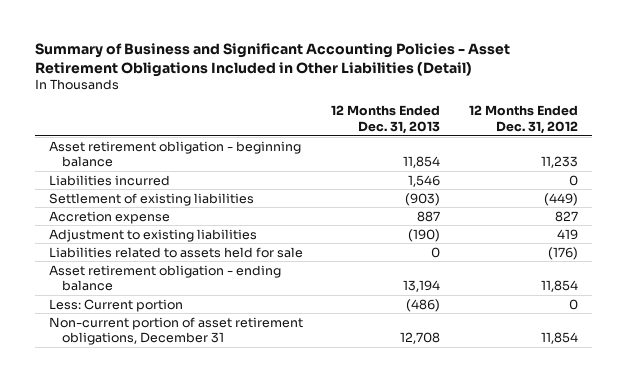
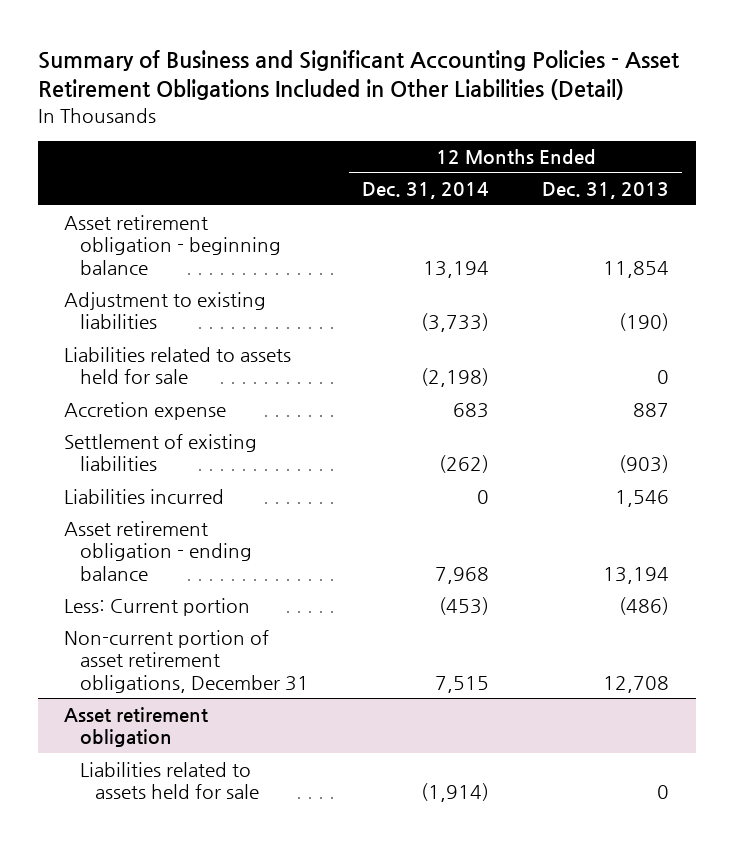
- | 12 Months Ended Dec. 31, 2013 | 12 Months Ended Dec. 31, 2012
+ | 12 Months Ended Dec. 31, 2014 | 12 Months Ended Dec. 31, 2013
moved down: Accretion expense | 683 | 887
moved down: Settlement of existing liabilities | (262) | (903)
moved down: Liabilities incurred | 0 | 1,546
+ Asset retirement obligation
+ Liabilities related to assets held for sale | (1,914) | 0

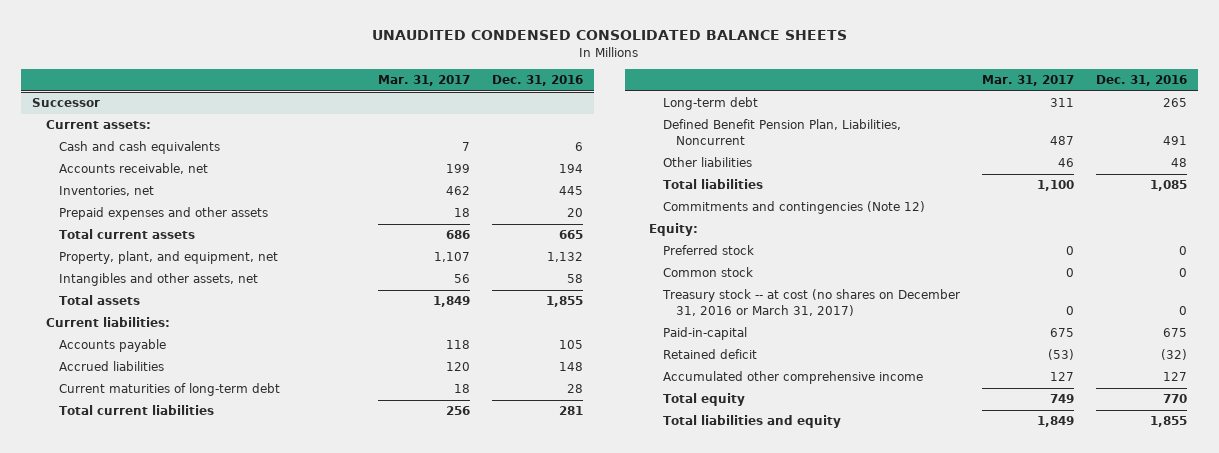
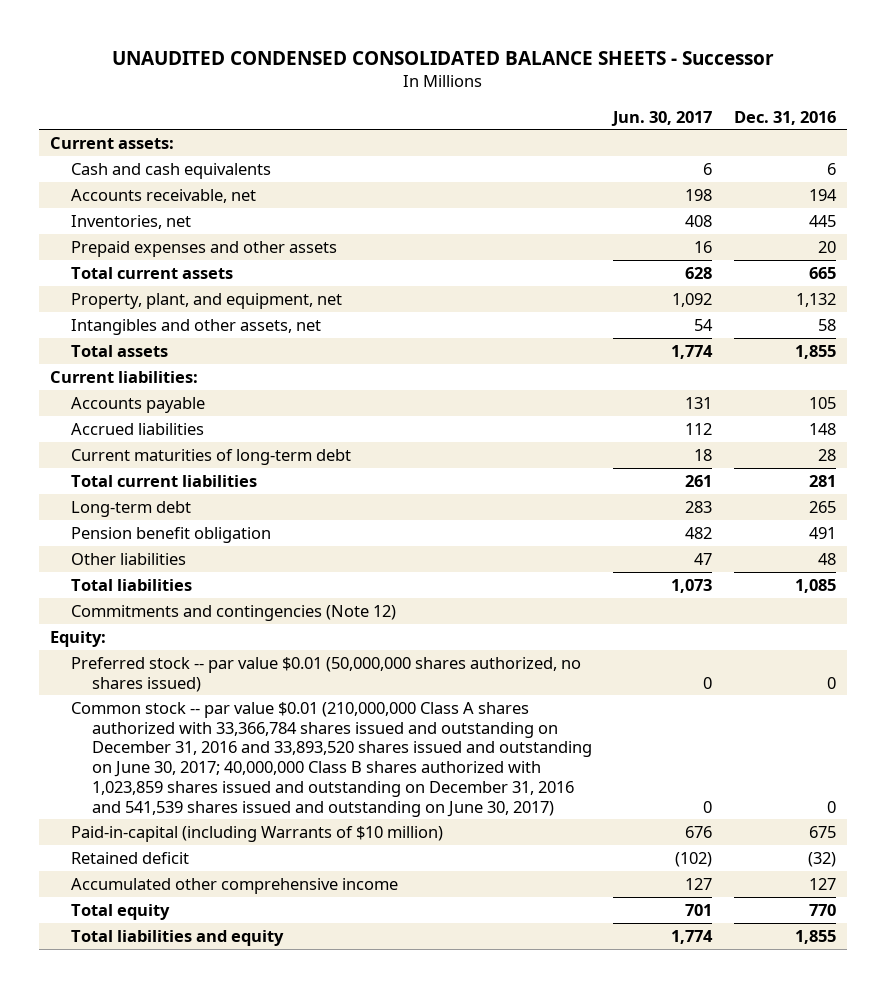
- UNAUDITED CONDENSED CONSOLIDATED BALANCE SHEETS
+ UNAUDITED CONDENSED CONSOLIDATED BALANCE SHEETS - Successor
- | Mar. 31, 2017 | Dec. 31, 2016
+ | Jun. 30, 2017 | Dec. 31, 2016
- Successor
- Defined Benefit Pension Plan, Liabilities, Noncurrent | 487 | 491
+ Pension benefit obligation | 482 | 491
- Preferred stock | 0 | 0
- Common stock | 0 | 0
- Treasury stock -- at cost (no shares on December 31, 2016 or March 31, 2017) | 0 | 0
- Paid-in-capital | 675 | 675
+ Preferred stock -- par value $0.01 (50,000,000 shares authorized, no shares issued) | 0 | 0
+ Common stock -- par value $0.01 (210,000,000 Class A shares authorized with 33,366,784 shares issued and outstanding on December 31, 2016 and 33,893,520 shares issued and outstanding on June 30, 2017; 40,000,000 Class B shares authorized with 1,023,859 shares issued and outstanding on December 31, 2016 and 541,539 shares issued and outstanding on June 30, 2017) | 0 | 0
+ Paid-in-capital (including Warrants of $10 million) | 676 | 675

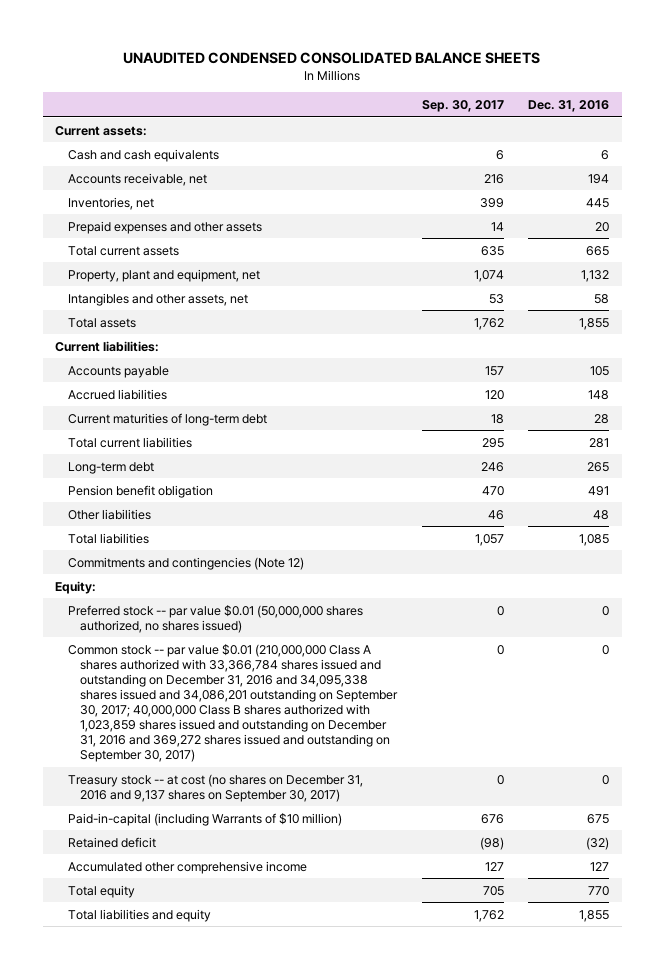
- UNAUDITED CONDENSED CONSOLIDATED BALANCE SHEETS - Successor
+ UNAUDITED CONDENSED CONSOLIDATED BALANCE SHEETS
- | Jun. 30, 2017 | Dec. 31, 2016
+ | Sep. 30, 2017 | Dec. 31, 2016
- Property, plant, and equipment, net | 1,092 | 1,132
+ Property, plant and equipment, net | 1,074 | 1,132
- Common stock -- par value $0.01 (210,000,000 Class A shares authorized with 33,366,784 shares issued and outstanding on December 31, 2016 and 33,893,520 shares issued and outstanding on June 30, 2017; 40,000,000 Class B shares authorized with 1,023,859 shares issued and outstanding on December 31, 2016 and 541,539 shares issued and outstanding on June 30, 2017) | 0 | 0
+ Common stock -- par value $0.01 (210,000,000 Class A shares authorized with 33,366,784 shares issued and outstanding on December 31, 2016 and 34,095,338 shares issued and 34,086,201 outstanding on September 30, 2017; 40,000,000 Class B shares authorized with 1,023,859 shares issued and outstanding on December 31, 2016 and 369,272 shares issued and outstanding on September 30, 2017) | 0 | 0
+ Treasury stock -- at cost (no shares on December 31, 2016 and 9,137 shares on September 30, 2017) | 0 | 0

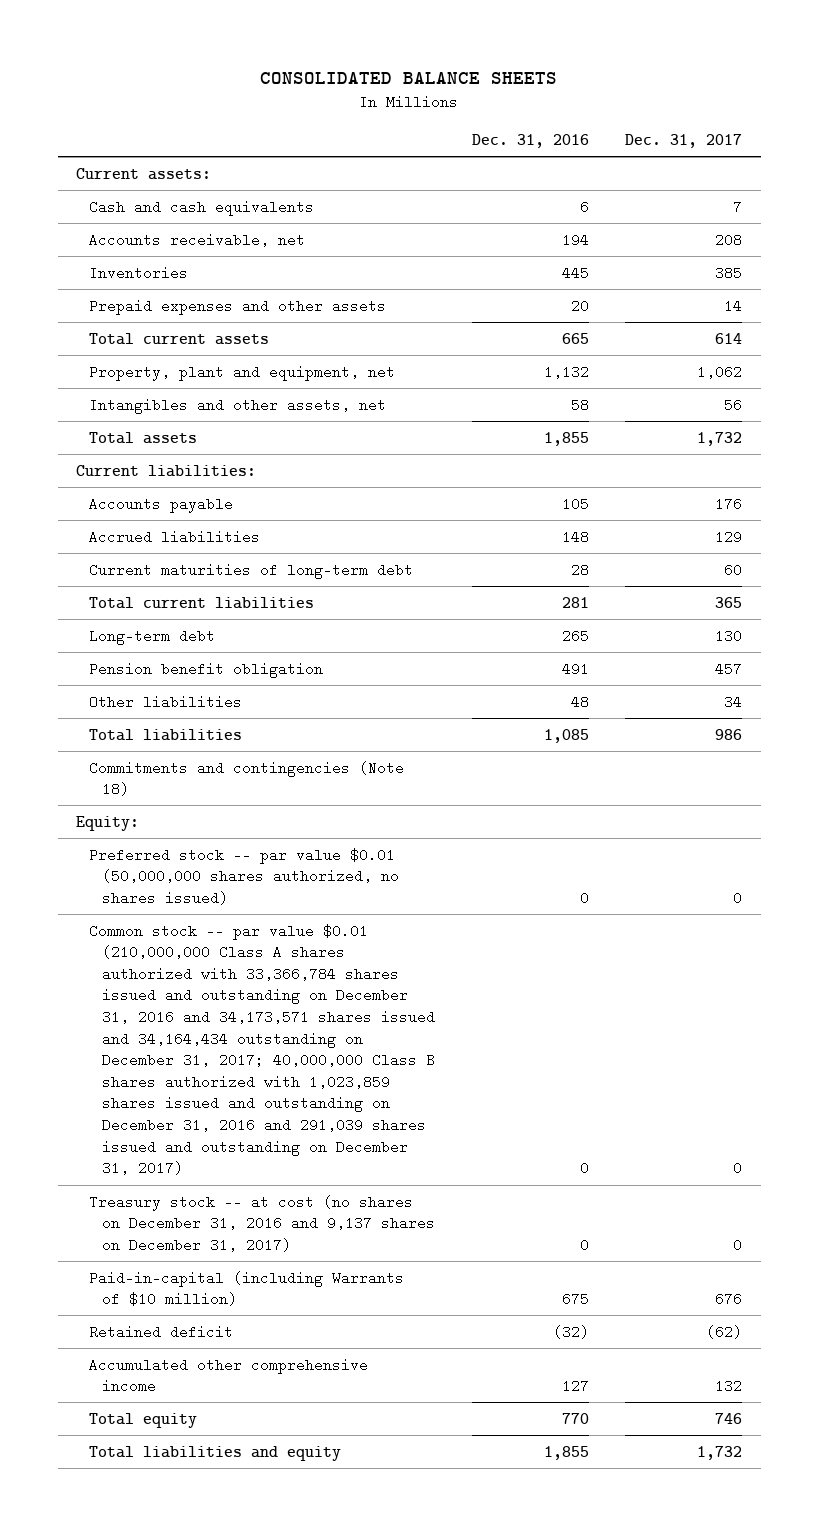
- UNAUDITED CONDENSED CONSOLIDATED BALANCE SHEETS
+ CONSOLIDATED BALANCE SHEETS
- | Sep. 30, 2017 | Dec. 31, 2016
+ | Dec. 31, 2016 | Dec. 31, 2017
- Inventories, net | 399 | 445
+ Inventories | 445 | 385
- Commitments and contingencies (Note 12)
+ Commitments and contingencies (Note 18)
- Common stock -- par value $0.01 (210,000,000 Class A shares authorized with 33,366,784 shares issued and outstanding on December 31, 2016 and 34,095,338 shares issued and 34,086,201 outstanding on September 30, 2017; 40,000,000 Class B shares authorized with 1,023,859 shares issued and outstanding on December 31, 2016 and 369,272 shares issued and outstanding on September 30, 2017) | 0 | 0
- Treasury stock -- at cost (no shares on December 31, 2016 and 9,137 shares on September 30, 2017) | 0 | 0
+ Common stock -- par value $0.01 (210,000,000 Class A shares authorized with 33,366,784 shares issued and outstanding on December 31, 2016 and 34,173,571 shares issued and 34,164,434 outstanding on December 31, 2017; 40,000,000 Class B shares authorized with 1,023,859 shares issued and outstanding on December 31, 2016 and 291,039 shares issued and outstanding on December 31, 2017) | 0 | 0
+ Treasury stock -- at cost (no shares on December 31, 2016 and 9,137 shares on December 31, 2017) | 0 | 0

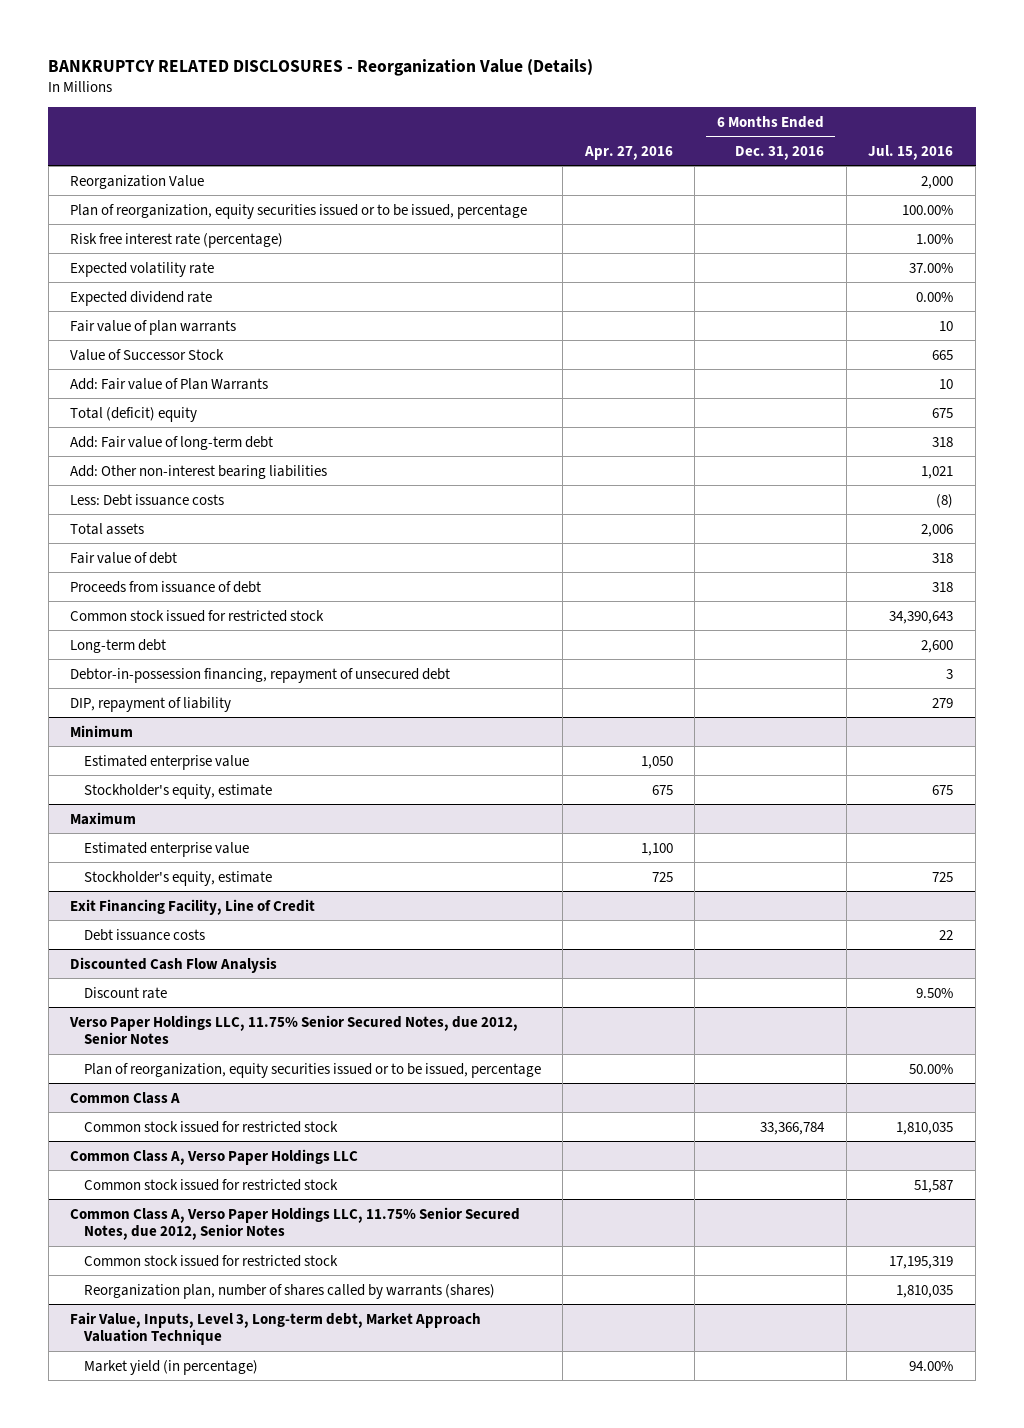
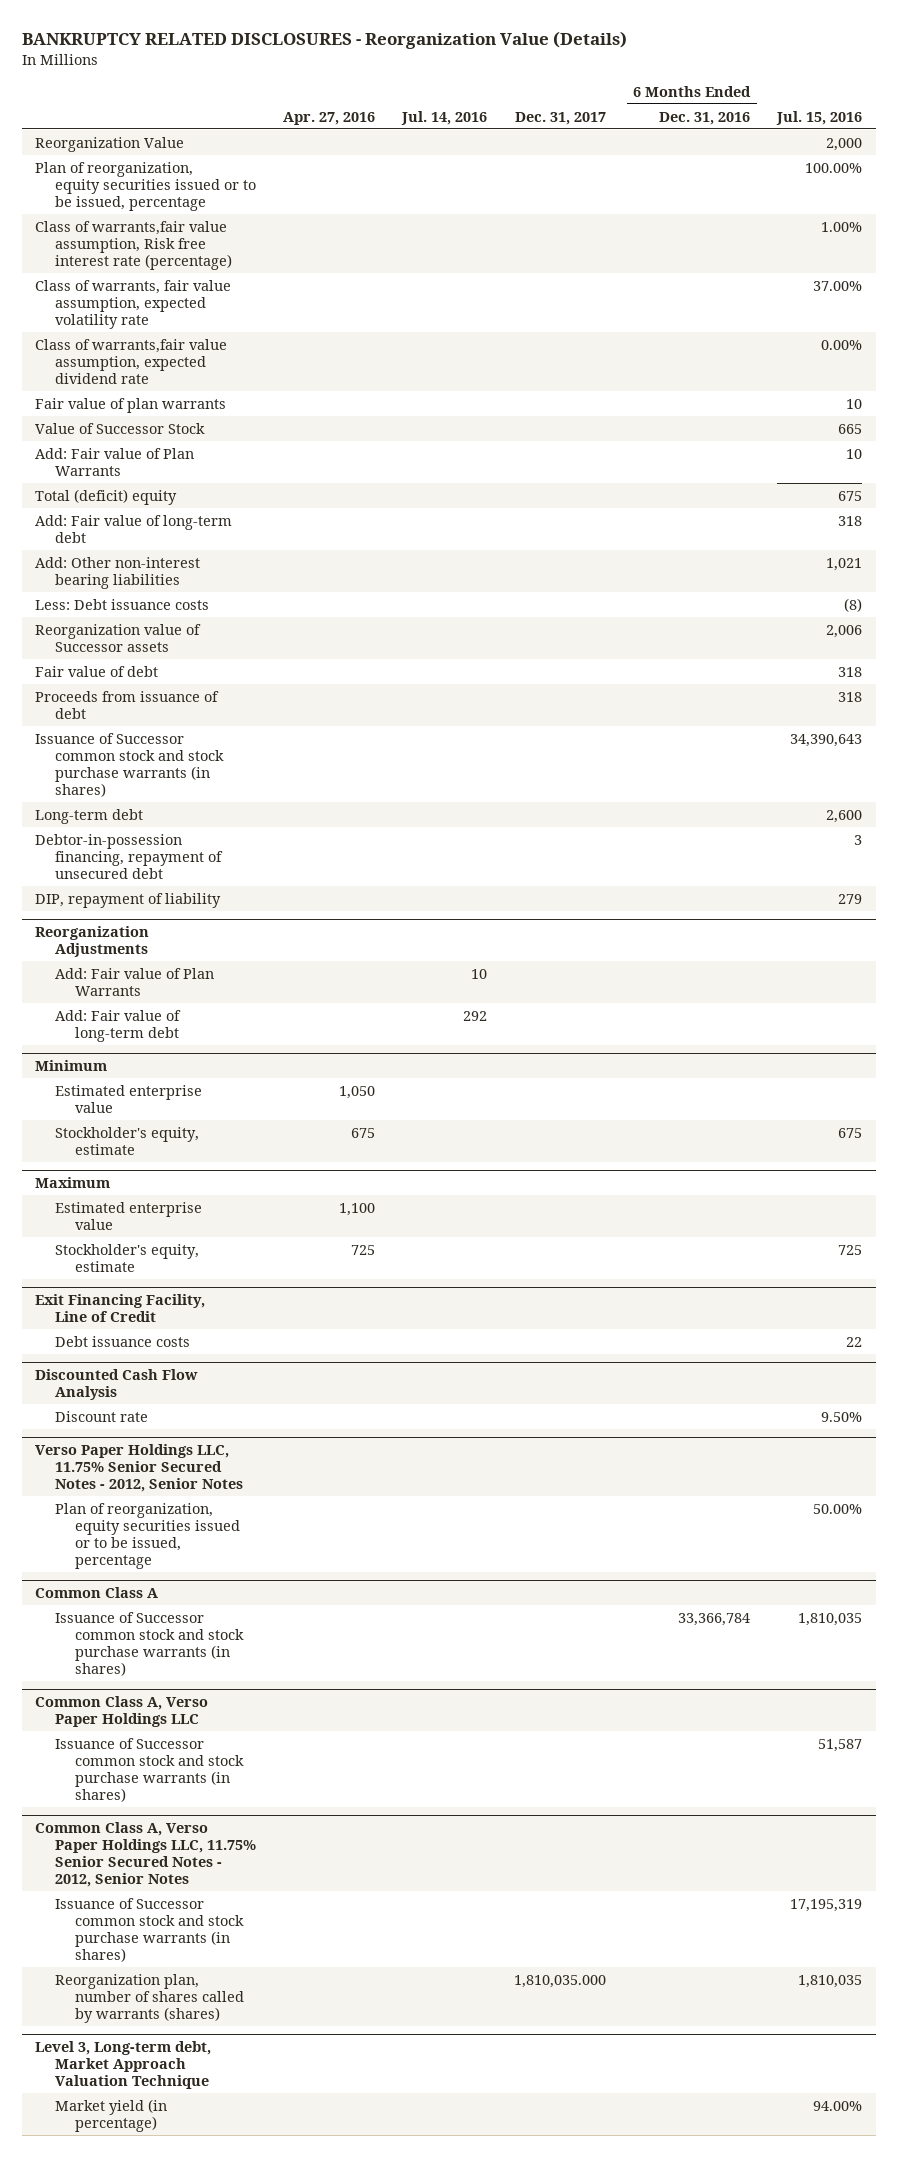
- | Apr. 27, 2016 | 6 Months Ended Dec. 31, 2016 | Jul. 15, 2016
+ | Apr. 27, 2016 | Jul. 14, 2016 | Dec. 31, 2017 | 6 Months Ended Dec. 31, 2016 | Jul. 15, 2016
- Risk free interest rate (percentage) | | | 1.00%
- Expected volatility rate | | | 37.00%
- Expected dividend rate | | | 0.00%
+ Class of warrants,fair value assumption, Risk free interest rate (percentage) | | | | | 1.00%
+ Class of warrants, fair value assumption, expected volatility rate | | | | | 37.00%
+ Class of warrants,fair value assumption, expected dividend rate | | | | | 0.00%
- Total assets | | | 2,006
+ Reorganization value of Successor assets | | | | | 2,006
- Common stock issued for restricted stock | | | 34,390,643
+ Issuance of Successor common stock and stock purchase warrants (in shares) | | | | | 34,390,643
+ Reorganization Adjustments
+ Add: Fair value of Plan Warrants | | 10 | | |
+ Add: Fair value of long-term debt | | 292 | | |
- Verso Paper Holdings LLC, 11.75% Senior Secured Notes, due 2012, Senior Notes
+ Verso Paper Holdings LLC, 11.75% Senior Secured Notes - 2012, Senior Notes
@ Common Class A
- Common stock issued for restricted stock | | 33,366,784 | 1,810,035
+ Issuance of Successor common stock and stock purchase warrants (in shares) | | | | 33,366,784 | 1,810,035
@ Common Class A, Verso Paper Holdings LLC
- Common stock issued for restricted stock | | | 51,587
- Common Class A, Verso Paper Holdings LLC, 11.75% Senior Secured Notes, due 2012, Senior Notes
- Common stock issued for restricted stock | | | 17,195,319
@ Common Class A, Verso Paper Holdings LLC
+ Issuance of Successor common stock and stock purchase warrants (in shares) | | | | | 51,587
+ Common Class A, Verso Paper Holdings LLC, 11.75% Senior Secured Notes - 2012, Senior Notes
+ Issuance of Successor common stock and stock purchase warrants (in shares) | | | | | 17,195,319
- Fair Value, Inputs, Level 3, Long-term debt, Market Approach Valuation Technique
+ Level 3, Long-term debt, Market Approach Valuation Technique

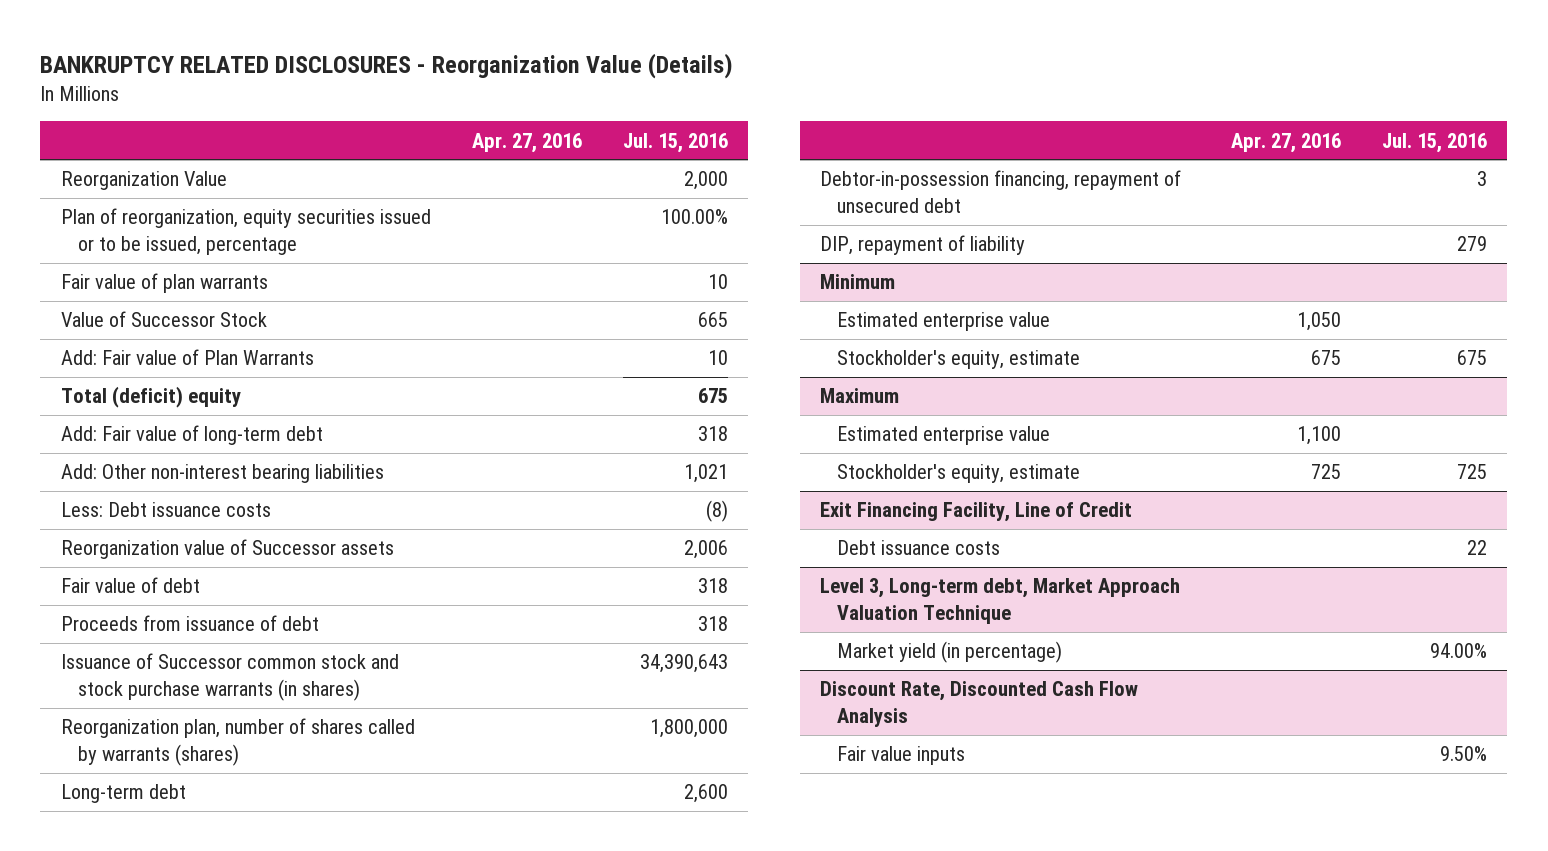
- | Apr. 27, 2016 | Jul. 14, 2016 | Dec. 31, 2017 | 6 Months Ended Dec. 31, 2016 | Jul. 15, 2016
+ | Apr. 27, 2016 | Jul. 15, 2016
- Class of warrants,fair value assumption, Risk free interest rate (percentage) | | | | | 1.00%
- Class of warrants, fair value assumption, expected volatility rate | | | | | 37.00%
- Class of warrants,fair value assumption, expected dividend rate | | | | | 0.00%
+ Reorganization plan, number of shares called by warrants (shares) | | 1,800,000
- Reorganization Adjustments
- Add: Fair value of Plan Warrants | | 10 | | |
- Add: Fair value of long-term debt | | 292 | | |
- Discounted Cash Flow Analysis
- Discount rate | | | | | 9.50%
- Verso Paper Holdings LLC, 11.75% Senior Secured Notes - 2012, Senior Notes
- Plan of reorganization, equity securities issued or to be issued, percentage | | | | | 50.00%
- Common Class A
- Issuance of Successor common stock and stock purchase warrants (in shares) | | | | 33,366,784 | 1,810,035
- Common Class A, Verso Paper Holdings LLC
- Issuance of Successor common stock and stock purchase warrants (in shares) | | | | | 51,587
- Common Class A, Verso Paper Holdings LLC, 11.75% Senior Secured Notes - 2012, Senior Notes
- Issuance of Successor common stock and stock purchase warrants (in shares) | | | | | 17,195,319
- Reorganization plan, number of shares called by warrants (shares) | | | 1,810,035.000 | | 1,810,035
+ Discount Rate, Discounted Cash Flow Analysis
+ Fair value inputs | | 9.50%

